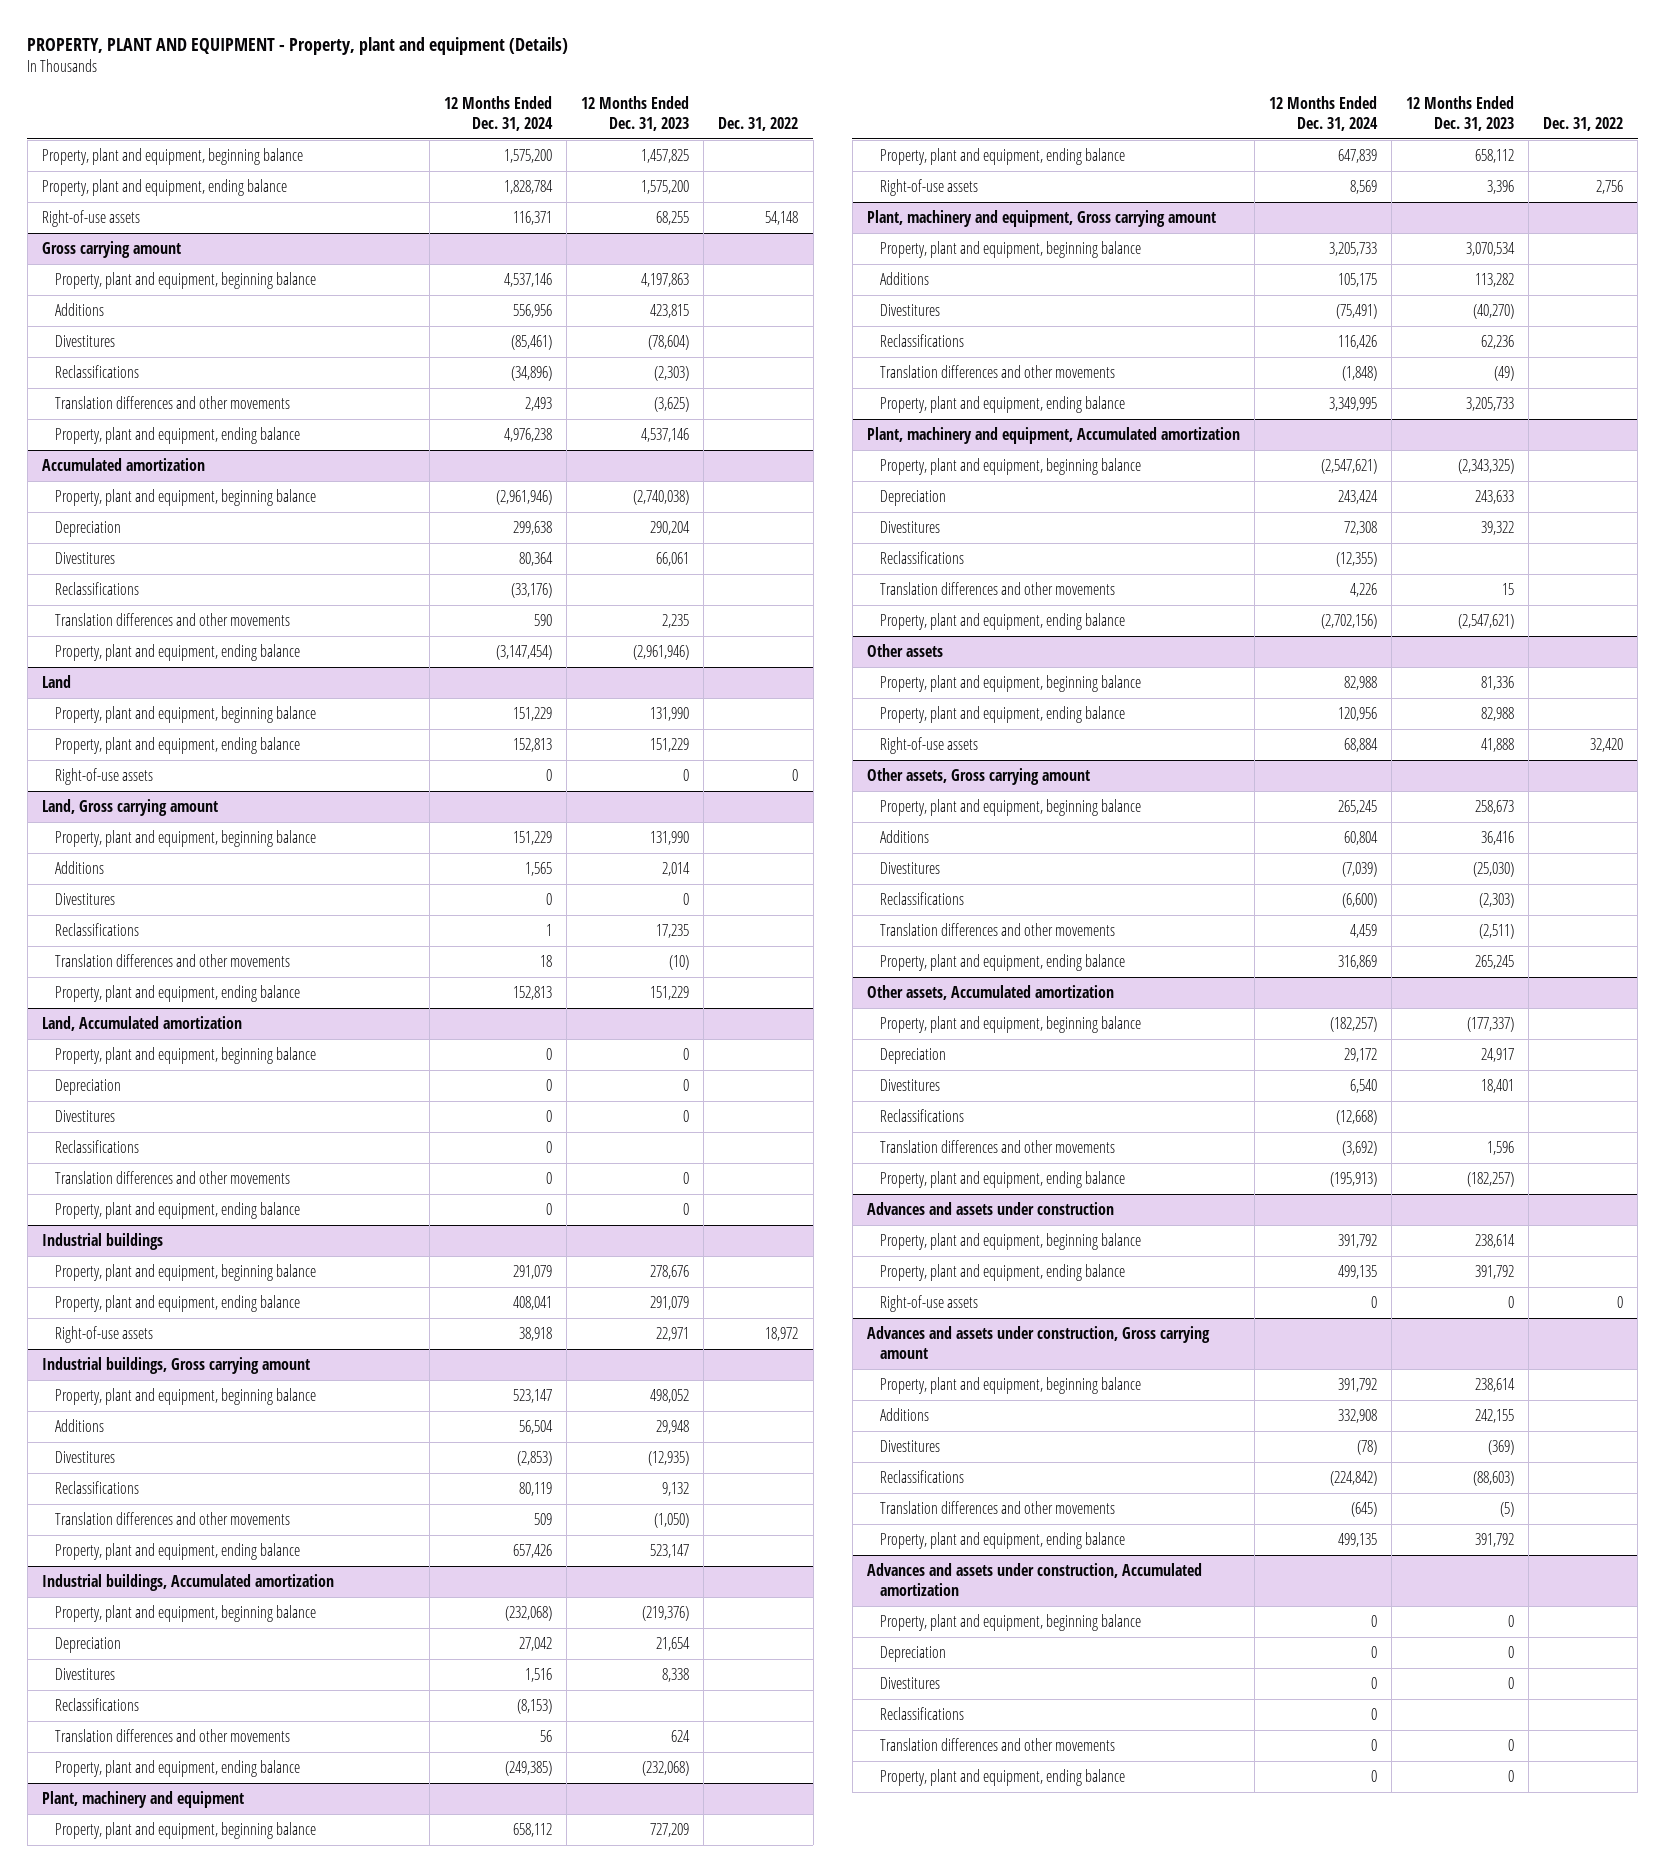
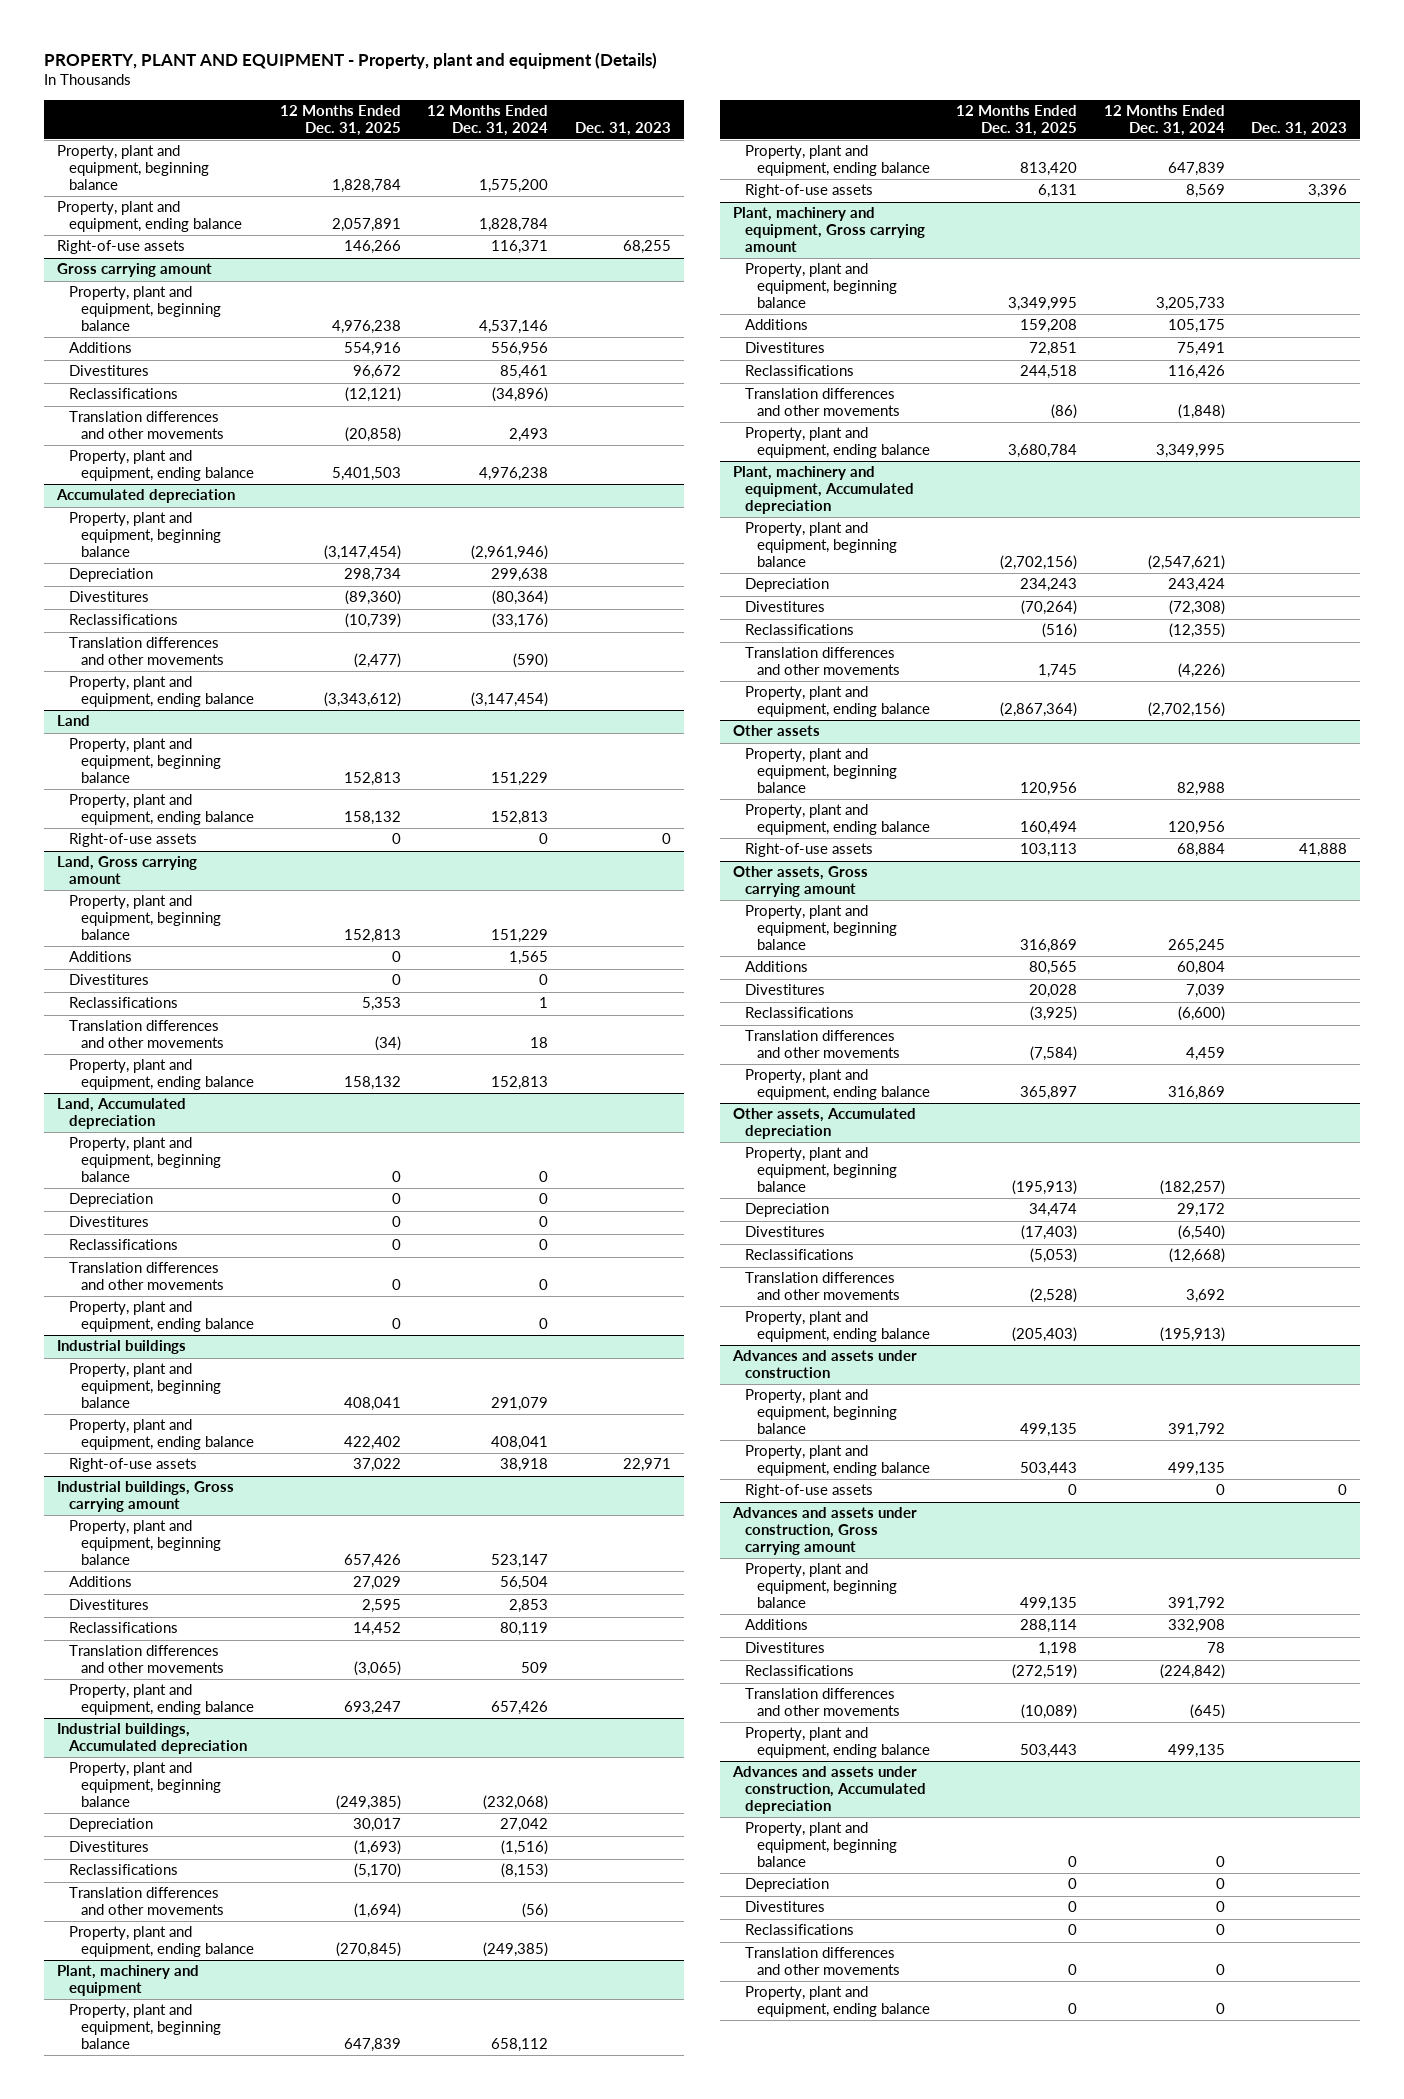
- | 12 Months Ended Dec. 31, 2024 | 12 Months Ended Dec. 31, 2023 | Dec. 31, 2022
+ | 12 Months Ended Dec. 31, 2025 | 12 Months Ended Dec. 31, 2024 | Dec. 31, 2023
@ Gross carrying amount
- Divestitures | (85,461) | (78,604) |
+ Divestitures | 96,672 | 85,461 |
- Accumulated amortization
+ Accumulated depreciation
- Divestitures | 80,364 | 66,061 |
+ Divestitures | (89,360) | (80,364) |
- Translation differences and other movements | 590 | 2,235 |
+ Translation differences and other movements | (2,477) | (590) |
- Land, Accumulated amortization
+ Land, Accumulated depreciation
@ Industrial buildings, Gross carrying amount
- Divestitures | (2,853) | (12,935) |
+ Divestitures | 2,595 | 2,853 |
- Industrial buildings, Accumulated amortization
+ Industrial buildings, Accumulated depreciation
- Divestitures | 1,516 | 8,338 |
+ Divestitures | (1,693) | (1,516) |
- Translation differences and other movements | 56 | 624 |
+ Translation differences and other movements | (1,694) | (56) |
@ Plant, machinery and equipment, Gross carrying amount
- Divestitures | (75,491) | (40,270) |
+ Divestitures | 72,851 | 75,491 |
- Plant, machinery and equipment, Accumulated amortization
+ Plant, machinery and equipment, Accumulated depreciation
- Divestitures | 72,308 | 39,322 |
+ Divestitures | (70,264) | (72,308) |
- Translation differences and other movements | 4,226 | 15 |
+ Translation differences and other movements | 1,745 | (4,226) |
@ Other assets, Gross carrying amount
- Divestitures | (7,039) | (25,030) |
+ Divestitures | 20,028 | 7,039 |
- Other assets, Accumulated amortization
+ Other assets, Accumulated depreciation
- Divestitures | 6,540 | 18,401 |
+ Divestitures | (17,403) | (6,540) |
- Translation differences and other movements | (3,692) | 1,596 |
+ Translation differences and other movements | (2,528) | 3,692 |
@ Advances and assets under construction, Gross carrying amount
- Divestitures | (78) | (369) |
+ Divestitures | 1,198 | 78 |
- Advances and assets under construction, Accumulated amortization
+ Advances and assets under construction, Accumulated depreciation

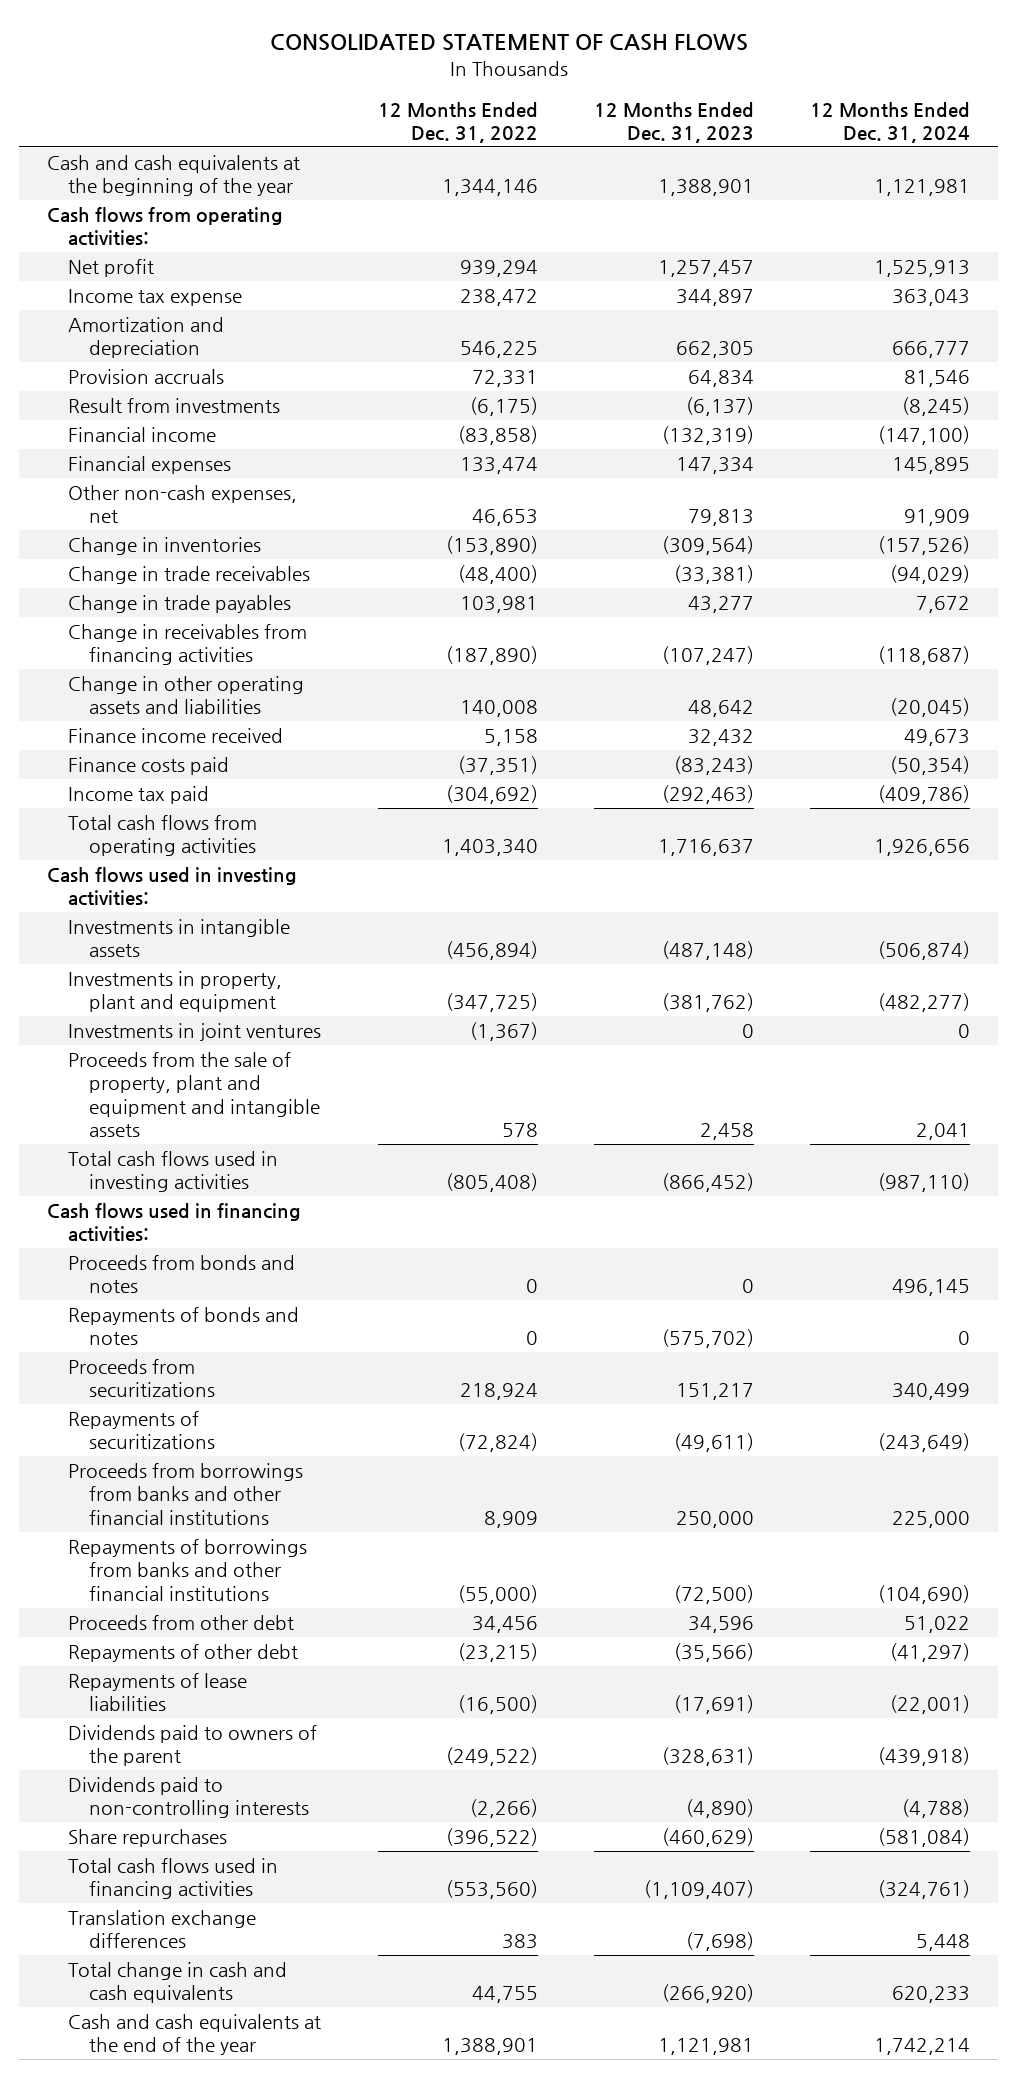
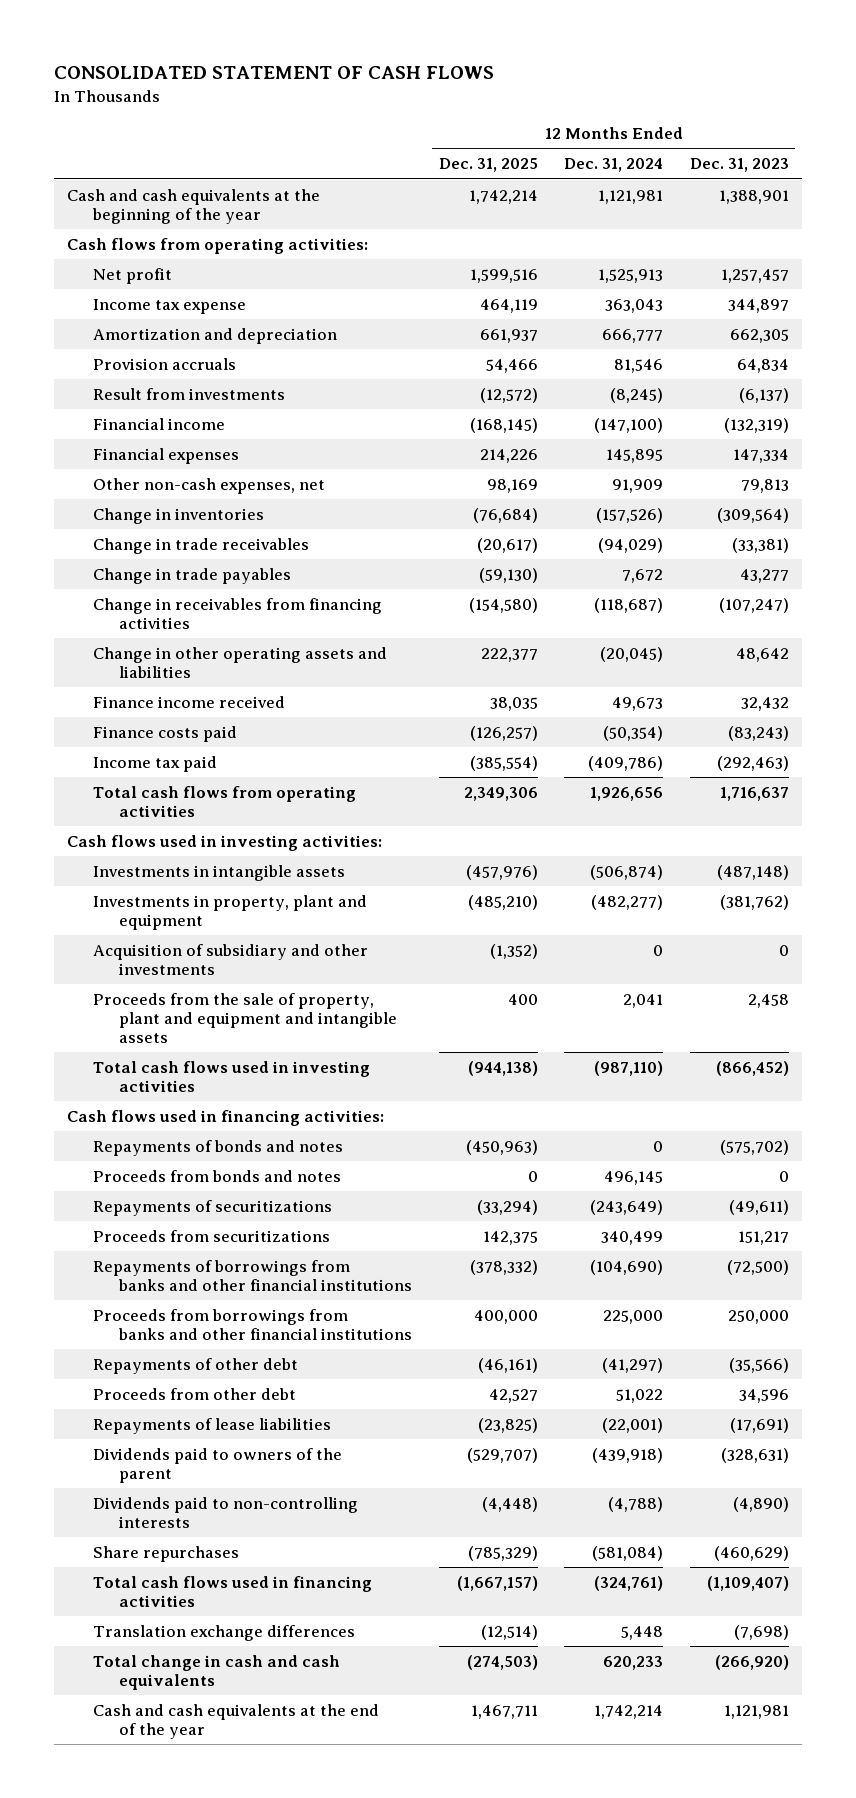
- | 12 Months Ended Dec. 31, 2022 | 12 Months Ended Dec. 31, 2023 | 12 Months Ended Dec. 31, 2024
+ | 12 Months Ended Dec. 31, 2025 | 12 Months Ended Dec. 31, 2024 | 12 Months Ended Dec. 31, 2023
- Investments in joint ventures | (1,367) | 0 | 0
+ Acquisition of subsidiary and other investments | (1,352) | 0 | 0
moved down: Proceeds from bonds and notes | 0 | 496,145 | 0
moved down: Proceeds from securitizations | 142,375 | 340,499 | 151,217
moved down: Proceeds from borrowings from banks and other financial institutions | 400,000 | 225,000 | 250,000
moved down: Proceeds from other debt | 42,527 | 51,022 | 34,596

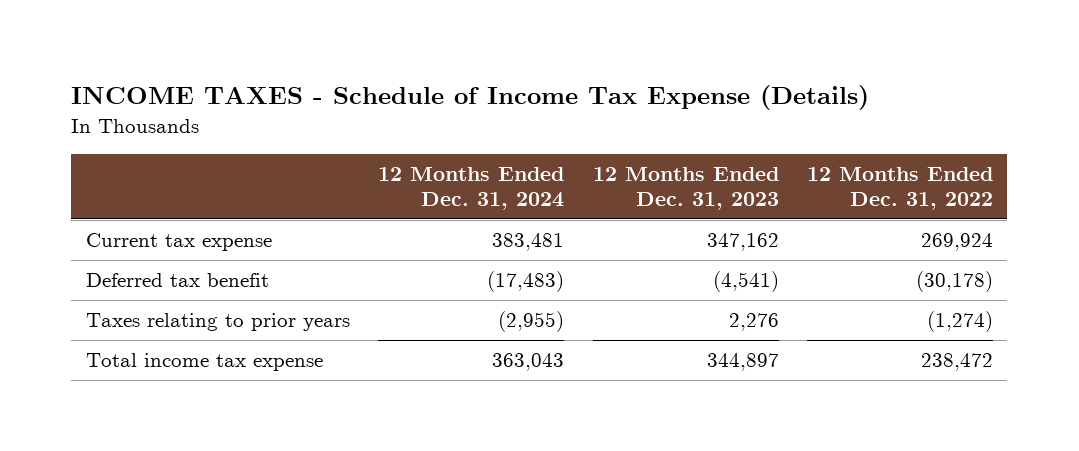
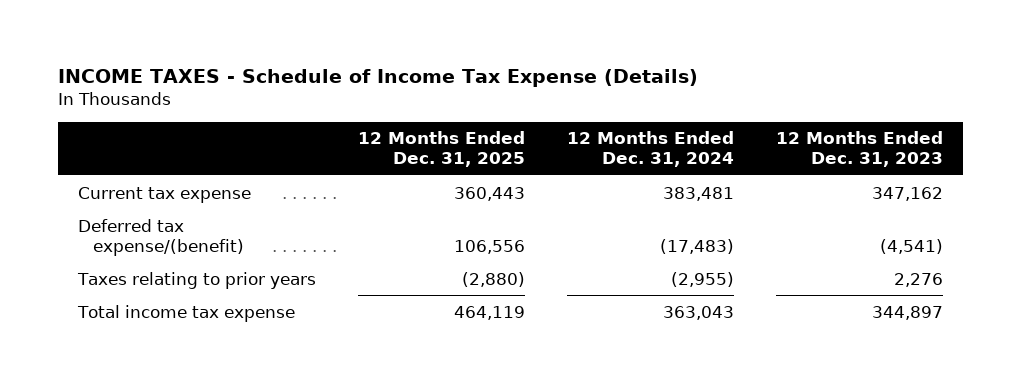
- | 12 Months Ended Dec. 31, 2024 | 12 Months Ended Dec. 31, 2023 | 12 Months Ended Dec. 31, 2022
+ | 12 Months Ended Dec. 31, 2025 | 12 Months Ended Dec. 31, 2024 | 12 Months Ended Dec. 31, 2023
- Deferred tax benefit | (17,483) | (4,541) | (30,178)
+ Deferred tax expense/(benefit) | 106,556 | (17,483) | (4,541)

